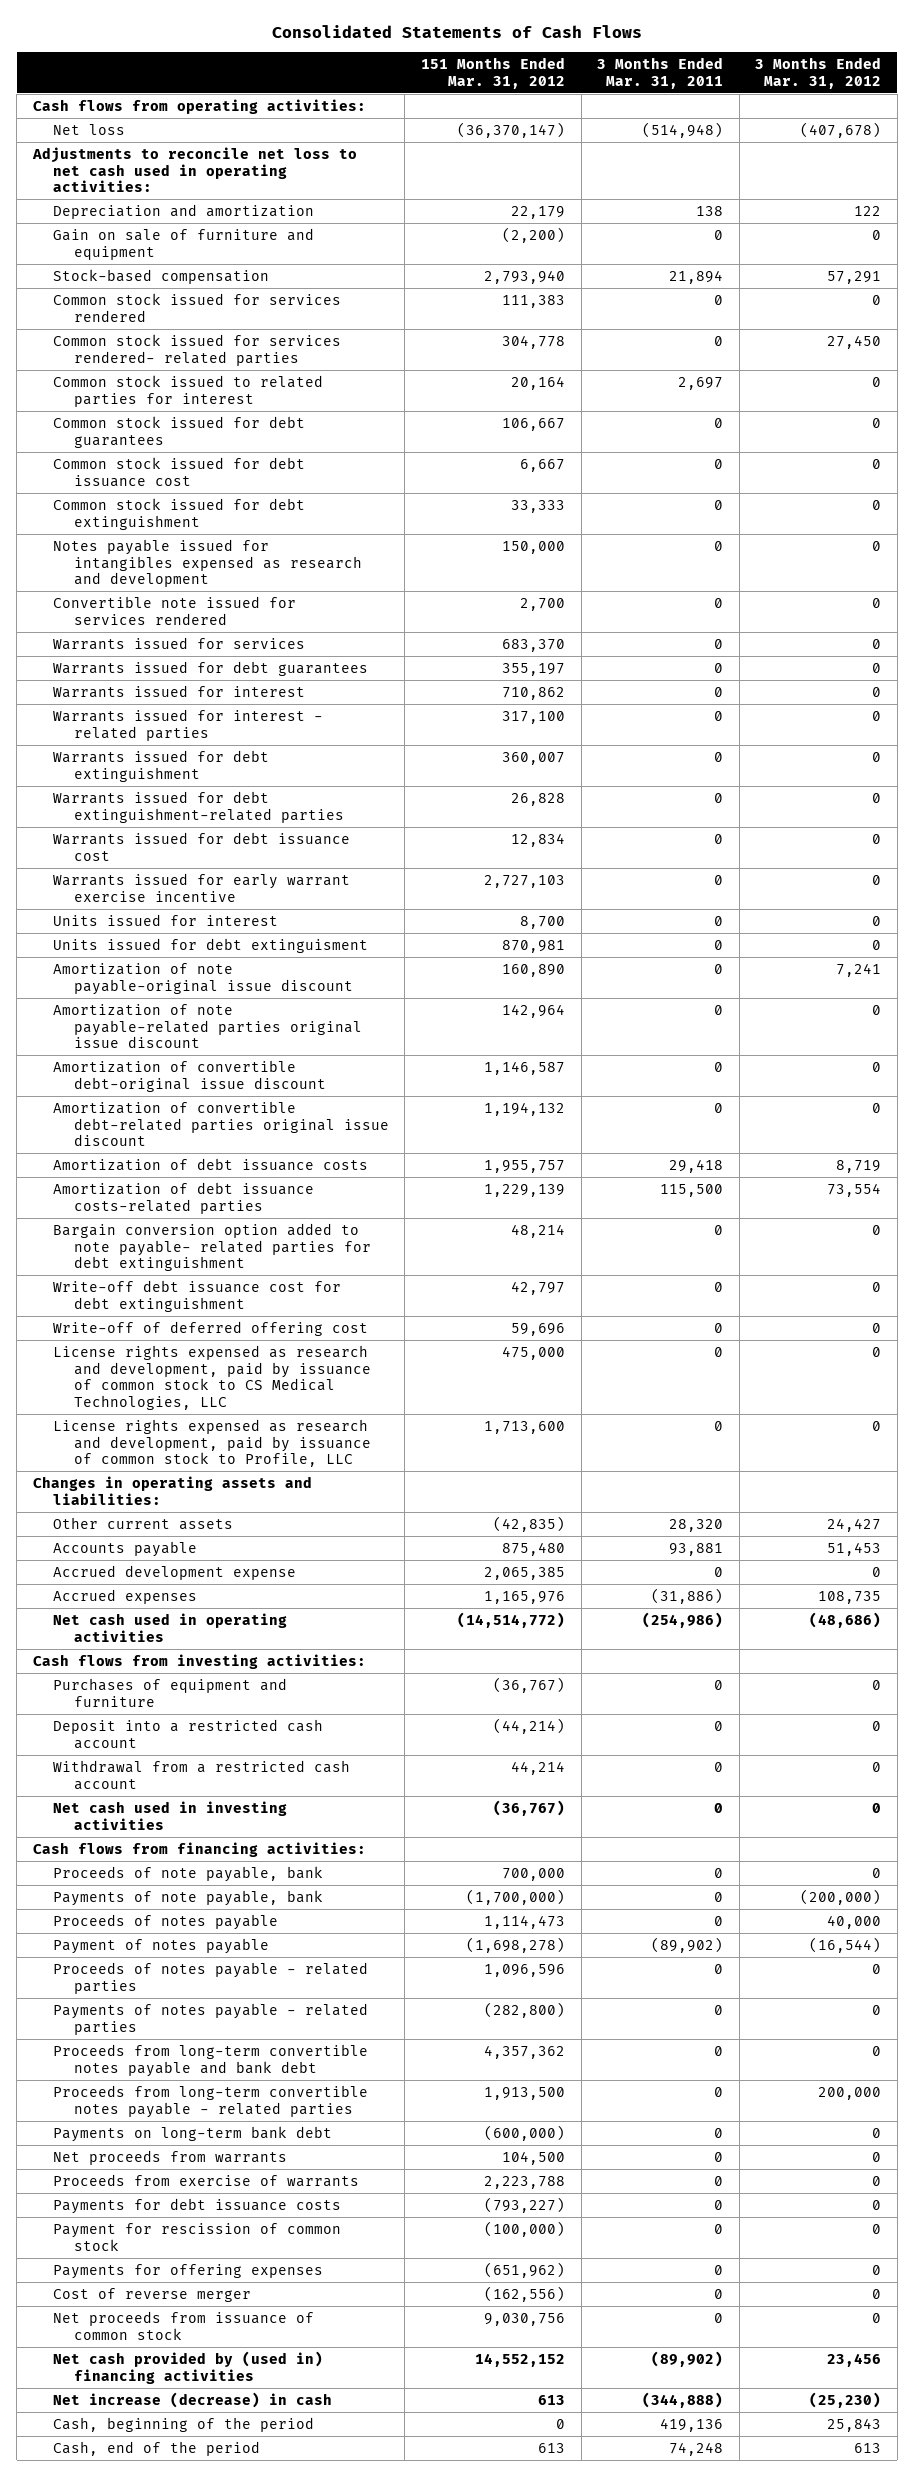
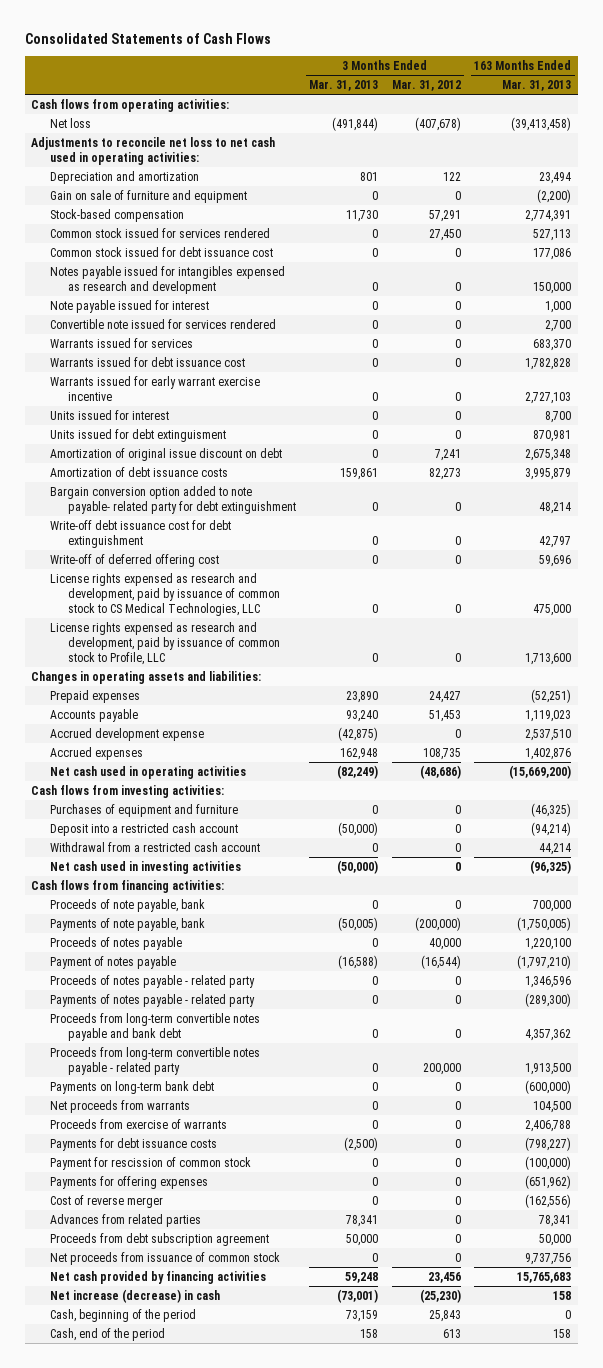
- | 151 Months Ended Mar. 31, 2012 | 3 Months Ended Mar. 31, 2011 | 3 Months Ended Mar. 31, 2012
+ | 3 Months Ended Mar. 31, 2013 | 3 Months Ended Mar. 31, 2012 | 163 Months Ended Mar. 31, 2013
- Common stock issued for services rendered | 111,383 | 0 | 0
- Common stock issued for services rendered- related parties | 304,778 | 0 | 27,450
- Common stock issued to related parties for interest | 20,164 | 2,697 | 0
- Common stock issued for debt guarantees | 106,667 | 0 | 0
+ Common stock issued for services rendered | 0 | 27,450 | 527,113
- Common stock issued for debt extinguishment | 33,333 | 0 | 0
+ Note payable issued for interest | 0 | 0 | 1,000
- Warrants issued for debt guarantees | 355,197 | 0 | 0
- Warrants issued for interest | 710,862 | 0 | 0
- Warrants issued for interest - related parties | 317,100 | 0 | 0
- Warrants issued for debt extinguishment | 360,007 | 0 | 0
- Warrants issued for debt extinguishment-related parties | 26,828 | 0 | 0
- Amortization of note payable-original issue discount | 160,890 | 0 | 7,241
- Amortization of note payable-related parties original issue discount | 142,964 | 0 | 0
- Amortization of convertible debt-original issue discount | 1,146,587 | 0 | 0
- Amortization of convertible debt-related parties original issue discount | 1,194,132 | 0 | 0
- Amortization of debt issuance costs | 1,955,757 | 29,418 | 8,719
- Amortization of debt issuance costs-related parties | 1,229,139 | 115,500 | 73,554
- Bargain conversion option added to note payable- related parties for debt extinguishment | 48,214 | 0 | 0
+ Amortization of original issue discount on debt | 0 | 7,241 | 2,675,348
+ Amortization of debt issuance costs | 159,861 | 82,273 | 3,995,879
+ Bargain conversion option added to note payable- related party for debt extinguishment | 0 | 0 | 48,214
- Other current assets | (42,835) | 28,320 | 24,427
+ Prepaid expenses | 23,890 | 24,427 | (52,251)
- Proceeds of notes payable - related parties | 1,096,596 | 0 | 0
- Payments of notes payable - related parties | (282,800) | 0 | 0
+ Proceeds of notes payable - related party | 0 | 0 | 1,346,596
+ Payments of notes payable - related party | 0 | 0 | (289,300)
- Proceeds from long-term convertible notes payable - related parties | 1,913,500 | 0 | 200,000
+ Proceeds from long-term convertible notes payable - related party | 0 | 200,000 | 1,913,500
+ Advances from related parties | 78,341 | 0 | 78,341
+ Proceeds from debt subscription agreement | 50,000 | 0 | 50,000
- Net cash provided by (used in) financing activities | 14,552,152 | (89,902) | 23,456
+ Net cash provided by financing activities | 59,248 | 23,456 | 15,765,683

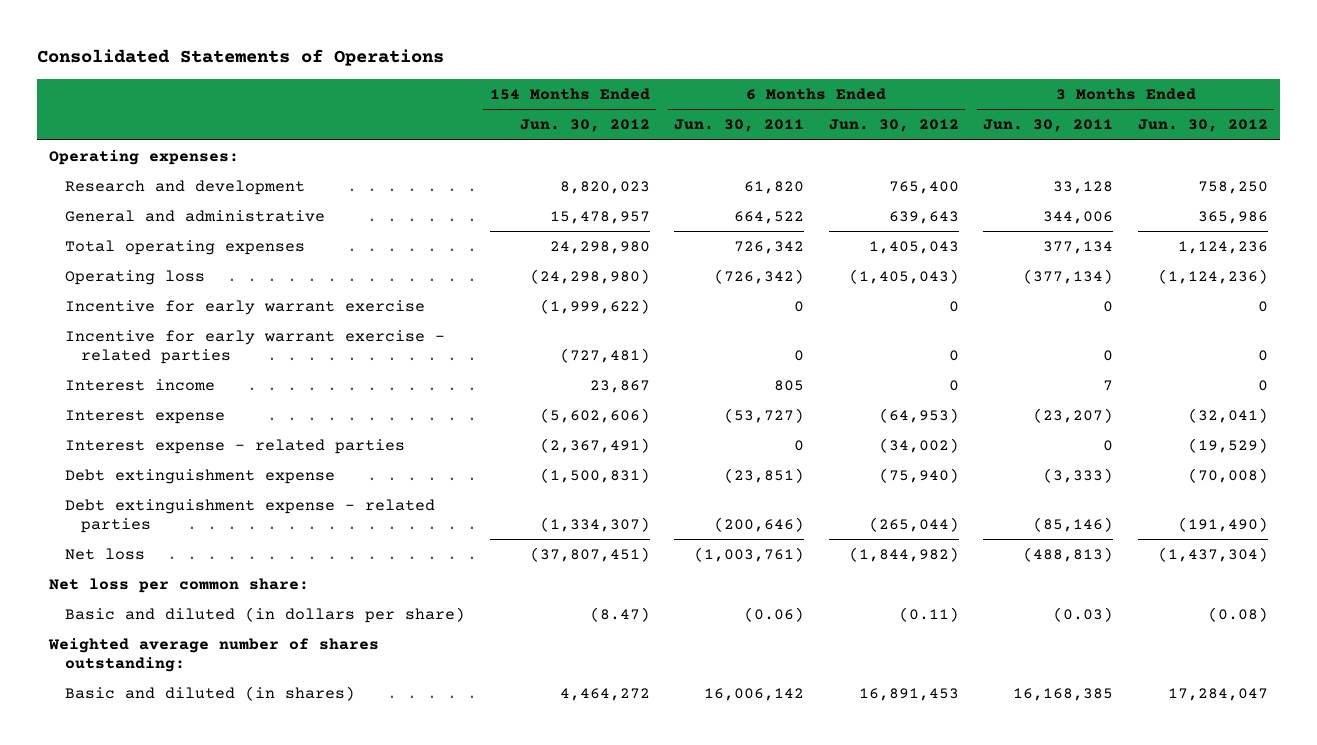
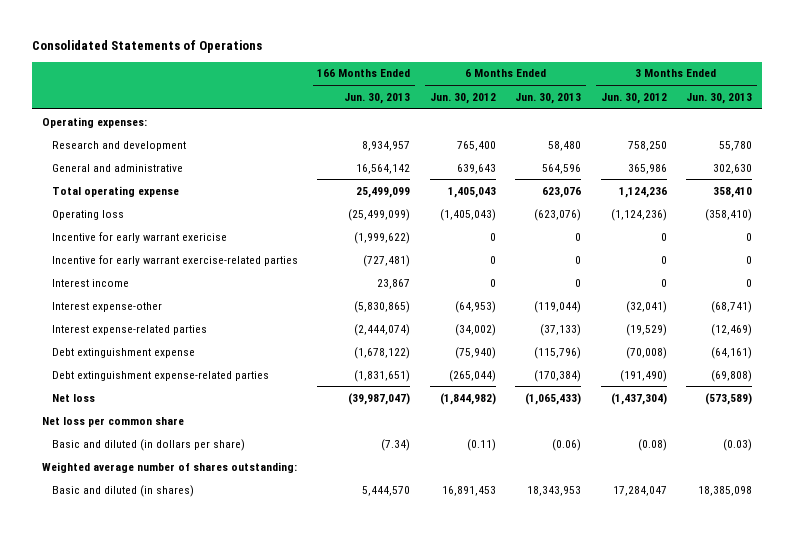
- | 154 Months Ended Jun. 30, 2012 | 6 Months Ended Jun. 30, 2011 | 6 Months Ended Jun. 30, 2012 | 3 Months Ended Jun. 30, 2011 | 3 Months Ended Jun. 30, 2012
+ | 166 Months Ended Jun. 30, 2013 | 6 Months Ended Jun. 30, 2012 | 6 Months Ended Jun. 30, 2013 | 3 Months Ended Jun. 30, 2012 | 3 Months Ended Jun. 30, 2013
- Total operating expenses | 24,298,980 | 726,342 | 1,405,043 | 377,134 | 1,124,236
+ Total operating expense | 25,499,099 | 1,405,043 | 623,076 | 1,124,236 | 358,410
- Incentive for early warrant exercise | (1,999,622) | 0 | 0 | 0 | 0
- Incentive for early warrant exercise - related parties | (727,481) | 0 | 0 | 0 | 0
+ Incentive for early warrant exericise | (1,999,622) | 0 | 0 | 0 | 0
+ Incentive for early warrant exercise-related parties | (727,481) | 0 | 0 | 0 | 0
- Interest expense | (5,602,606) | (53,727) | (64,953) | (23,207) | (32,041)
- Interest expense - related parties | (2,367,491) | 0 | (34,002) | 0 | (19,529)
+ Interest expense-other | (5,830,865) | (64,953) | (119,044) | (32,041) | (68,741)
+ Interest expense-related parties | (2,444,074) | (34,002) | (37,133) | (19,529) | (12,469)
- Debt extinguishment expense - related parties | (1,334,307) | (200,646) | (265,044) | (85,146) | (191,490)
+ Debt extinguishment expense-related parties | (1,831,651) | (265,044) | (170,384) | (191,490) | (69,808)
- Net loss per common share:
+ Net loss per common share

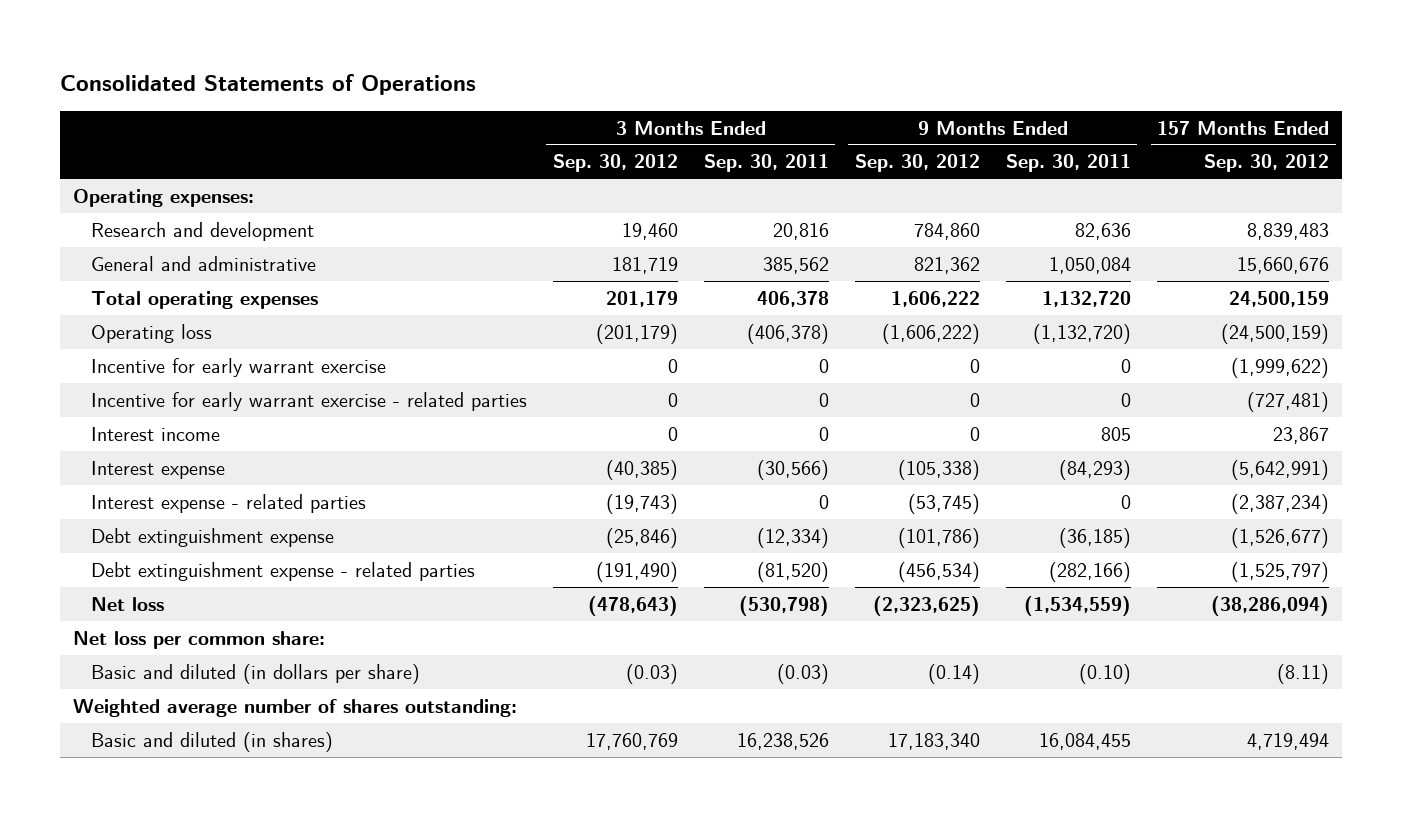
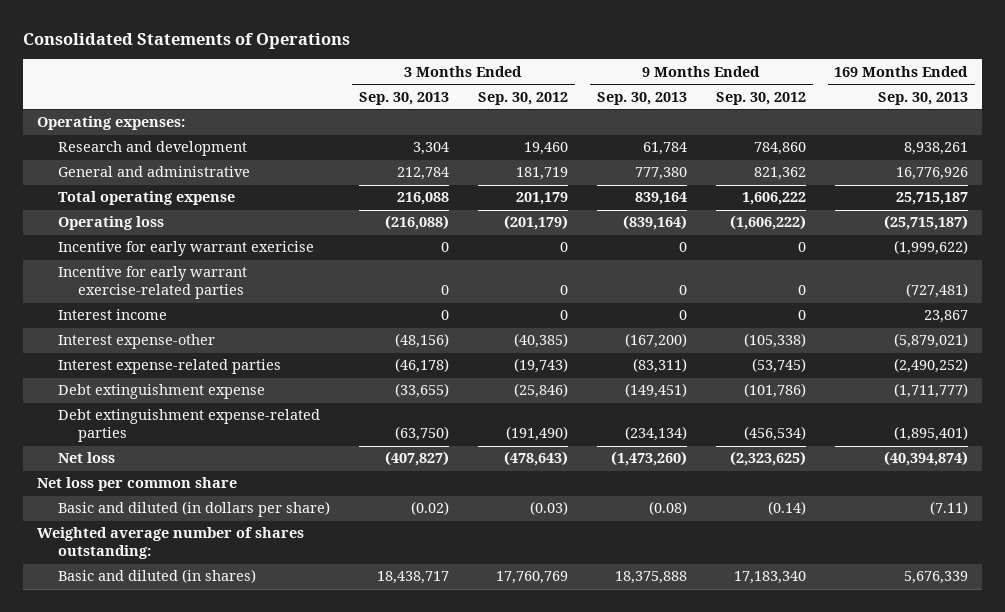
- | 3 Months Ended Sep. 30, 2012 | 3 Months Ended Sep. 30, 2011 | 9 Months Ended Sep. 30, 2012 | 9 Months Ended Sep. 30, 2011 | 157 Months Ended Sep. 30, 2012
+ | 3 Months Ended Sep. 30, 2013 | 3 Months Ended Sep. 30, 2012 | 9 Months Ended Sep. 30, 2013 | 9 Months Ended Sep. 30, 2012 | 169 Months Ended Sep. 30, 2013
- Total operating expenses | 201,179 | 406,378 | 1,606,222 | 1,132,720 | 24,500,159
+ Total operating expense | 216,088 | 201,179 | 839,164 | 1,606,222 | 25,715,187
- Incentive for early warrant exercise | 0 | 0 | 0 | 0 | (1,999,622)
- Incentive for early warrant exercise - related parties | 0 | 0 | 0 | 0 | (727,481)
+ Incentive for early warrant exericise | 0 | 0 | 0 | 0 | (1,999,622)
+ Incentive for early warrant exercise-related parties | 0 | 0 | 0 | 0 | (727,481)
- Interest expense | (40,385) | (30,566) | (105,338) | (84,293) | (5,642,991)
- Interest expense - related parties | (19,743) | 0 | (53,745) | 0 | (2,387,234)
+ Interest expense-other | (48,156) | (40,385) | (167,200) | (105,338) | (5,879,021)
+ Interest expense-related parties | (46,178) | (19,743) | (83,311) | (53,745) | (2,490,252)
- Debt extinguishment expense - related parties | (191,490) | (81,520) | (456,534) | (282,166) | (1,525,797)
+ Debt extinguishment expense-related parties | (63,750) | (191,490) | (234,134) | (456,534) | (1,895,401)
- Net loss per common share:
+ Net loss per common share

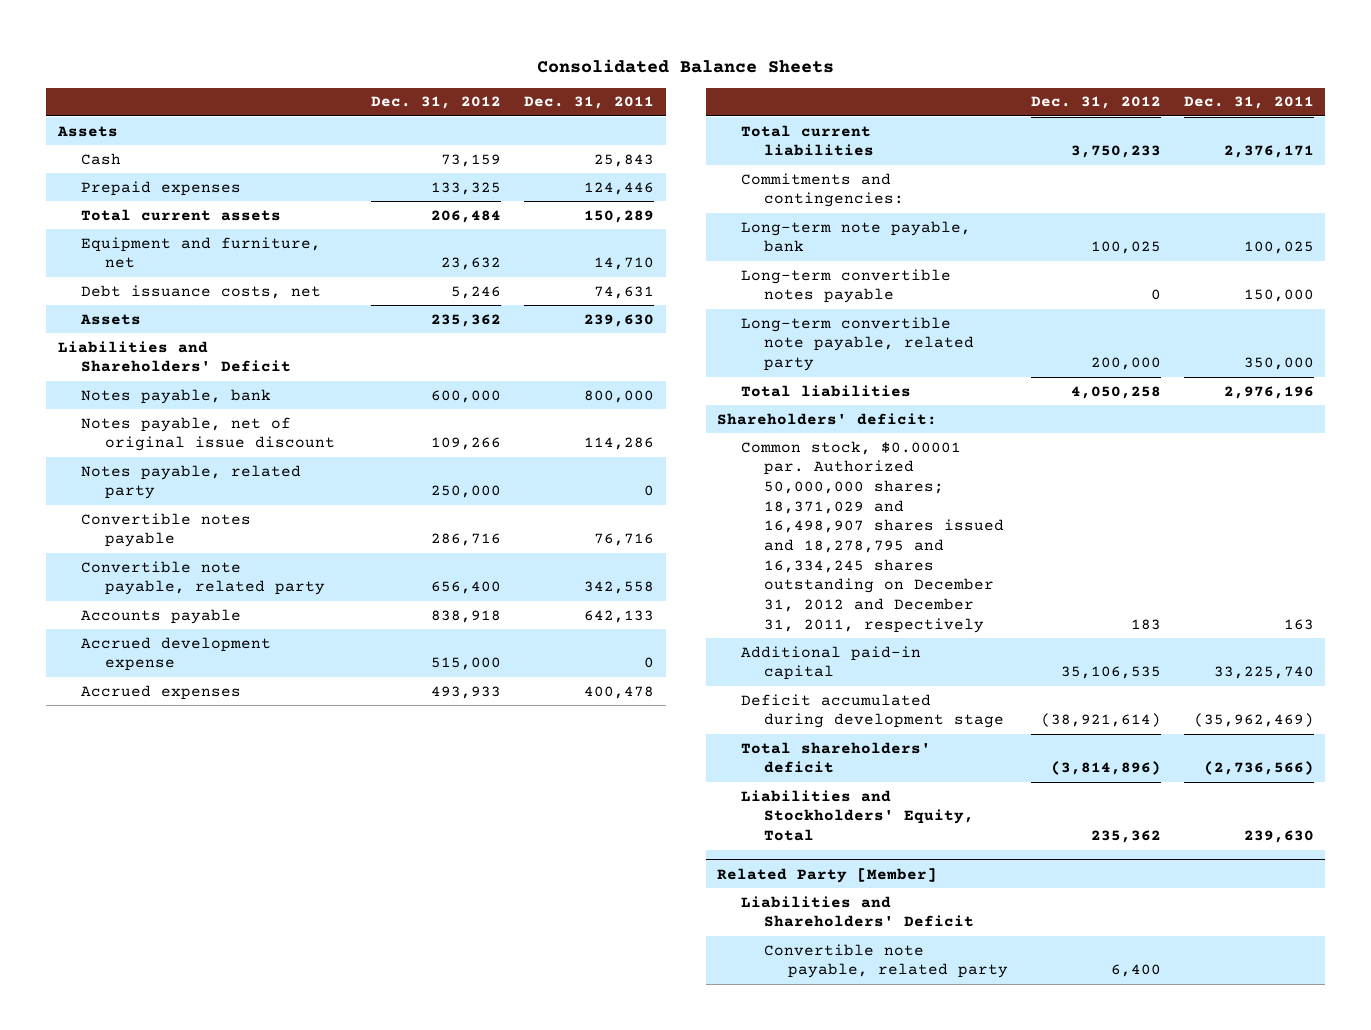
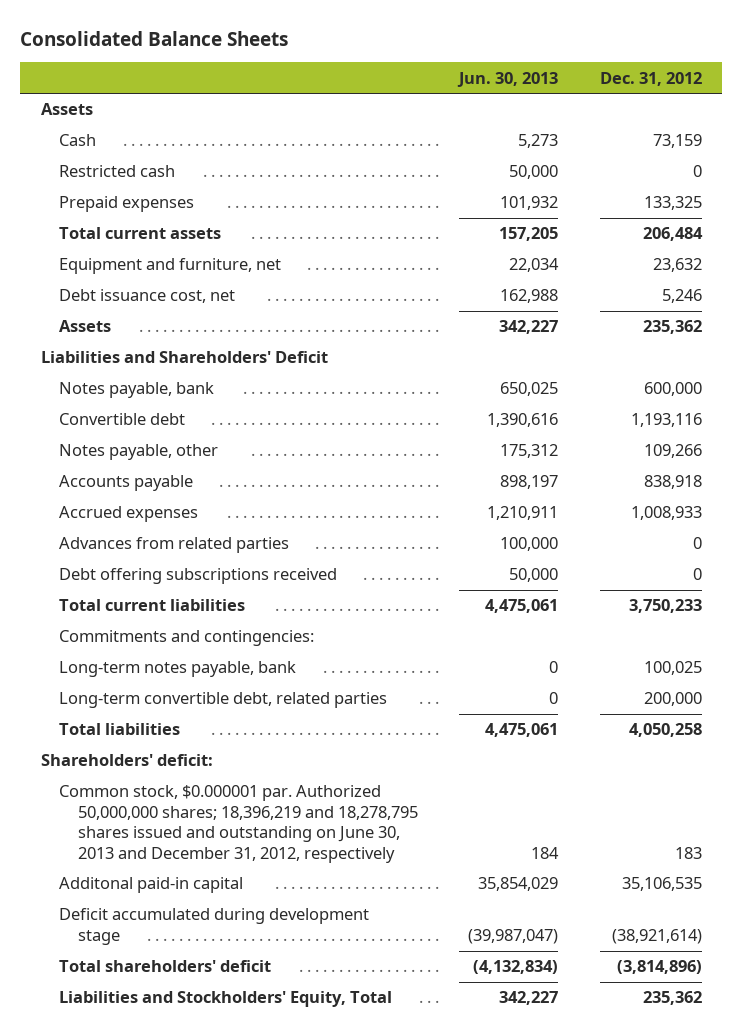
- | Dec. 31, 2012 | Dec. 31, 2011
+ | Jun. 30, 2013 | Dec. 31, 2012
+ Restricted cash | 50,000 | 0
- Debt issuance costs, net | 5,246 | 74,631
+ Debt issuance cost, net | 162,988 | 5,246
- Notes payable, net of original issue discount | 109,266 | 114,286
- Notes payable, related party | 250,000 | 0
- Convertible notes payable | 286,716 | 76,716
- Convertible note payable, related party | 656,400 | 342,558
+ Convertible debt | 1,390,616 | 1,193,116
+ Notes payable, other | 175,312 | 109,266
- Accrued development expense | 515,000 | 0
- Accrued expenses | 493,933 | 400,478
+ Accrued expenses | 1,210,911 | 1,008,933
+ Advances from related parties | 100,000 | 0
+ Debt offering subscriptions received | 50,000 | 0
- Long-term note payable, bank | 100,025 | 100,025
- Long-term convertible notes payable | 0 | 150,000
- Long-term convertible note payable, related party | 200,000 | 350,000
+ Long-term notes payable, bank | 0 | 100,025
+ Long-term convertible debt, related parties | 0 | 200,000
- Common stock, $0.00001 par. Authorized 50,000,000 shares; 18,371,029 and 16,498,907 shares issued and 18,278,795 and 16,334,245 shares outstanding on December 31, 2012 and December 31, 2011, respectively | 183 | 163
- Additional paid-in capital | 35,106,535 | 33,225,740
+ Common stock, $0.000001 par. Authorized 50,000,000 shares; 18,396,219 and 18,278,795 shares issued and outstanding on June 30, 2013 and December 31, 2012, respectively | 184 | 183
+ Additonal paid-in capital | 35,854,029 | 35,106,535
- Related Party [Member]
- Liabilities and Shareholders' Deficit
- Convertible note payable, related party | 6,400 |

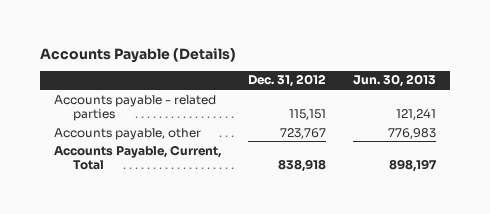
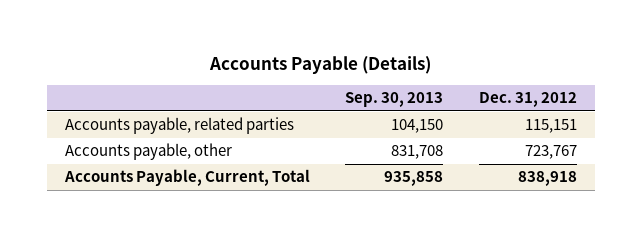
- | Dec. 31, 2012 | Jun. 30, 2013
+ | Sep. 30, 2013 | Dec. 31, 2012
- Accounts payable - related parties | 115,151 | 121,241
+ Accounts payable, related parties | 104,150 | 115,151

